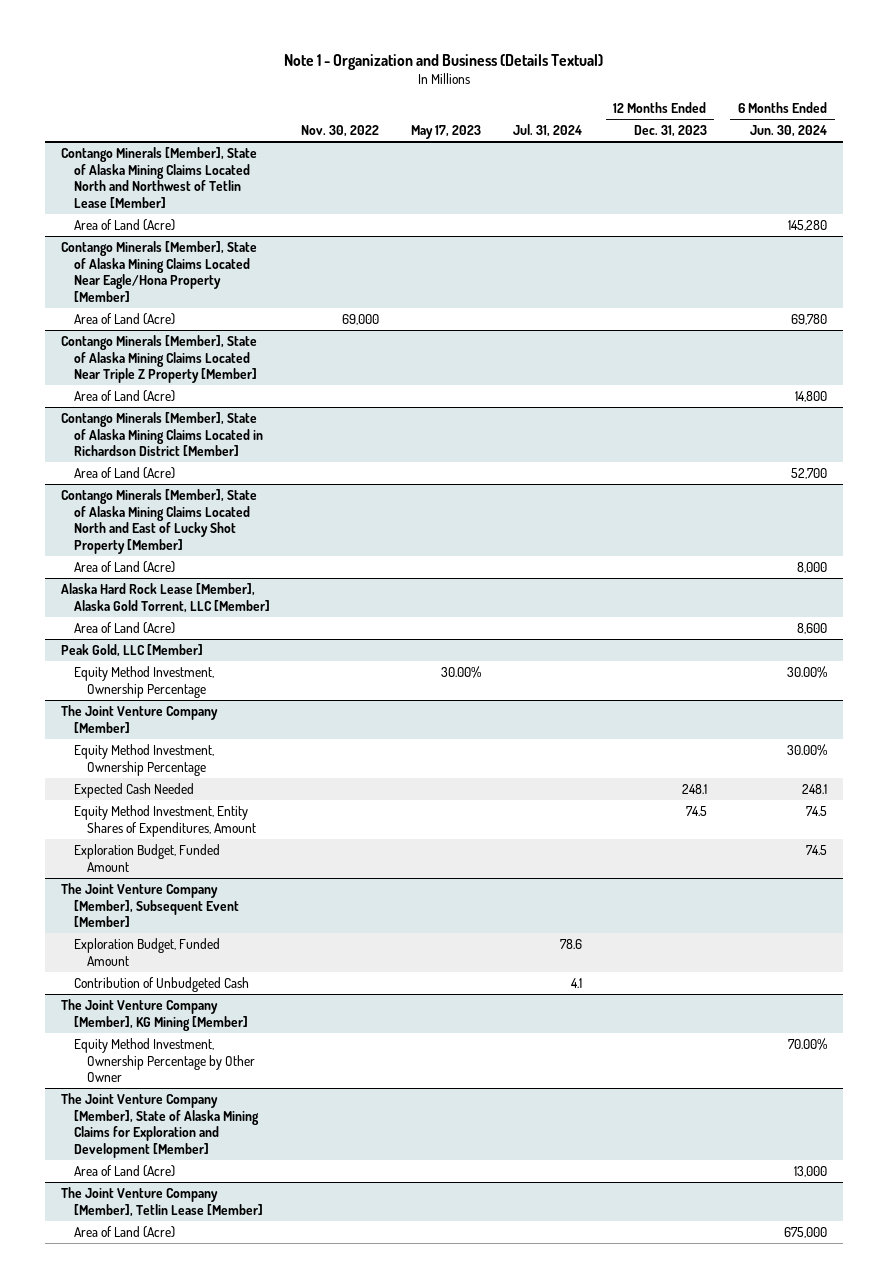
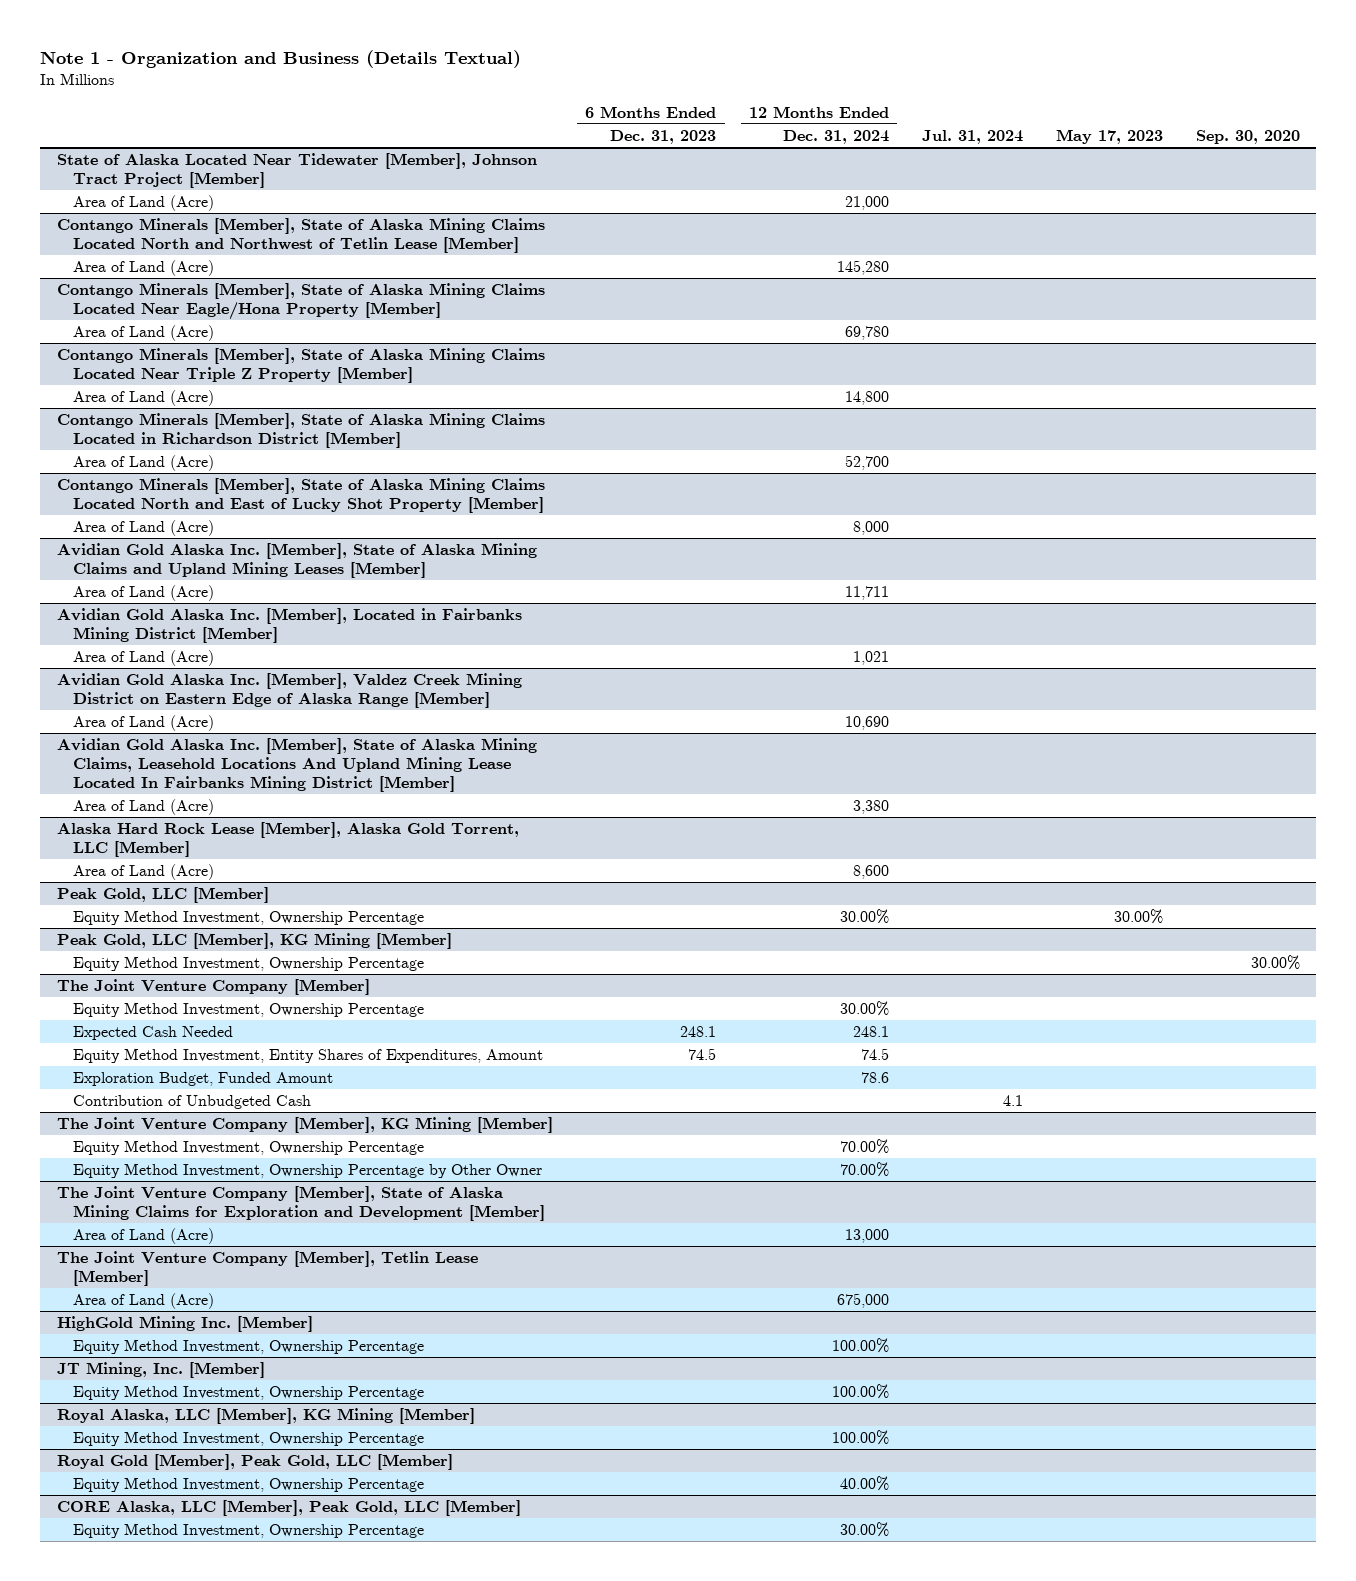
- | Nov. 30, 2022 | May 17, 2023 | Jul. 31, 2024 | 12 Months Ended Dec. 31, 2023 | 6 Months Ended Jun. 30, 2024
+ | 6 Months Ended Dec. 31, 2023 | 12 Months Ended Dec. 31, 2024 | Jul. 31, 2024 | May 17, 2023 | Sep. 30, 2020
+ State of Alaska Located Near Tidewater [Member], Johnson Tract Project [Member]
+ Area of Land (Acre) | | 21,000 | | |
+ Avidian Gold Alaska Inc. [Member], State of Alaska Mining Claims and Upland Mining Leases [Member]
+ Area of Land (Acre) | | 11,711 | | |
+ Avidian Gold Alaska Inc. [Member], Located in Fairbanks Mining District [Member]
+ Area of Land (Acre) | | 1,021 | | |
+ Avidian Gold Alaska Inc. [Member], Valdez Creek Mining District on Eastern Edge of Alaska Range [Member]
+ Area of Land (Acre) | | 10,690 | | |
+ Avidian Gold Alaska Inc. [Member], State of Alaska Mining Claims, Leasehold Locations And Upland Mining Lease Located In Fairbanks Mining District [Member]
+ Area of Land (Acre) | | 3,380 | | |
+ Peak Gold, LLC [Member], KG Mining [Member]
+ Equity Method Investment, Ownership Percentage | | | | | 30.00%
- The Joint Venture Company [Member], Subsequent Event [Member]
- Exploration Budget, Funded Amount | | | 78.6 | |
- Contribution of Unbudgeted Cash | | | 4.1 | |
@ The Joint Venture Company [Member]
+ Contribution of Unbudgeted Cash | | | 4.1 | |
@ The Joint Venture Company [Member], KG Mining [Member]
+ Equity Method Investment, Ownership Percentage | | 70.00% | | |
+ HighGold Mining Inc. [Member]
+ Equity Method Investment, Ownership Percentage | | 100.00% | | |
+ JT Mining, Inc. [Member]
+ Equity Method Investment, Ownership Percentage | | 100.00% | | |
+ Royal Alaska, LLC [Member], KG Mining [Member]
+ Equity Method Investment, Ownership Percentage | | 100.00% | | |
+ Royal Gold [Member], Peak Gold, LLC [Member]
+ Equity Method Investment, Ownership Percentage | | 40.00% | | |
+ CORE Alaska, LLC [Member], Peak Gold, LLC [Member]
+ Equity Method Investment, Ownership Percentage | | 30.00% | | |

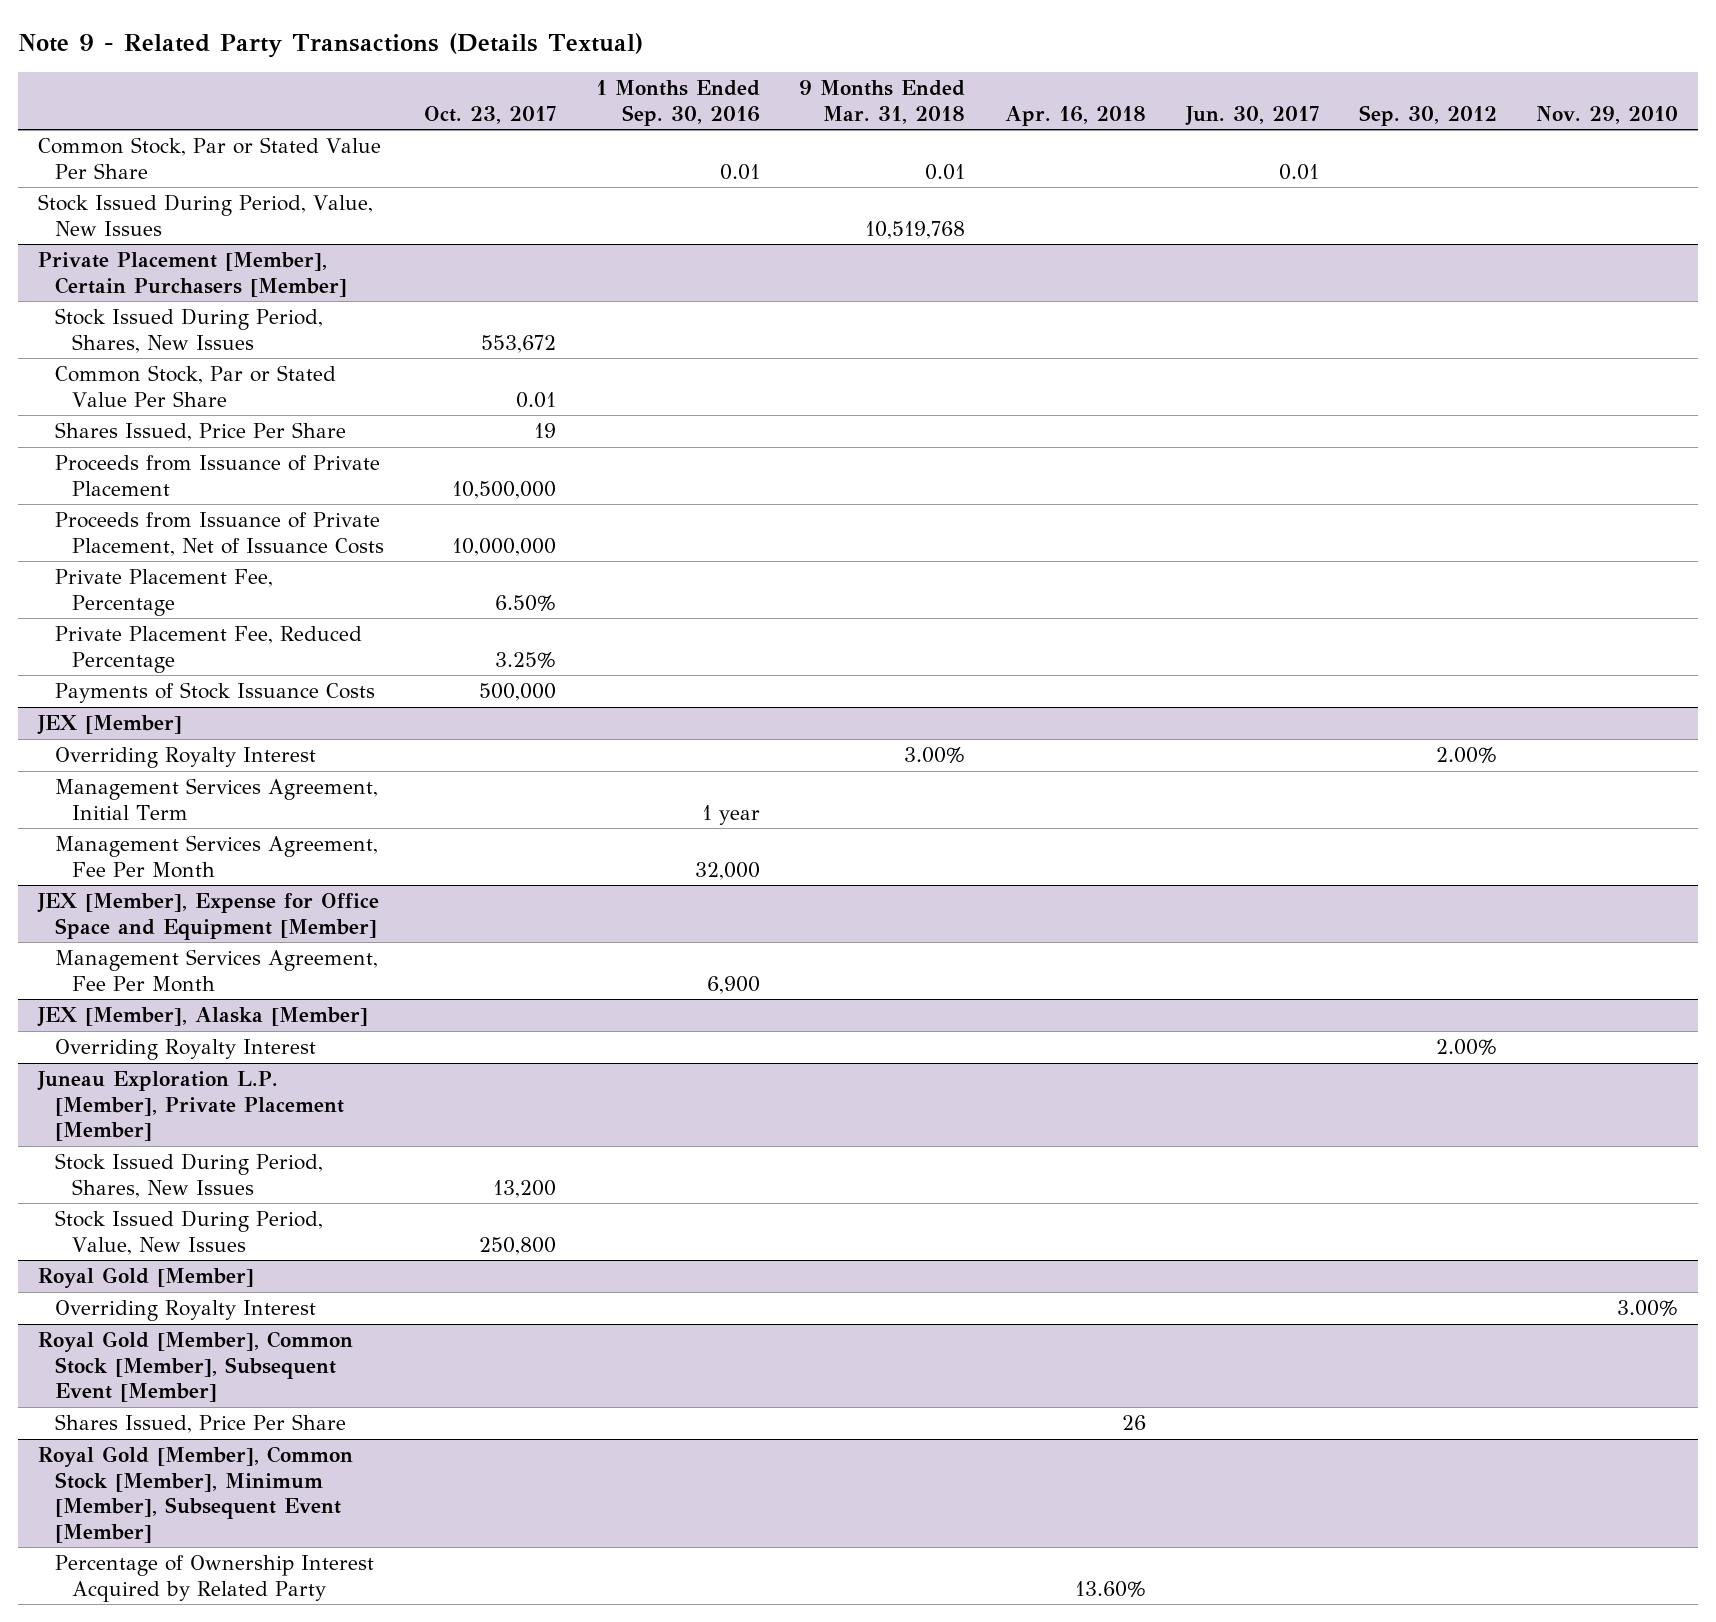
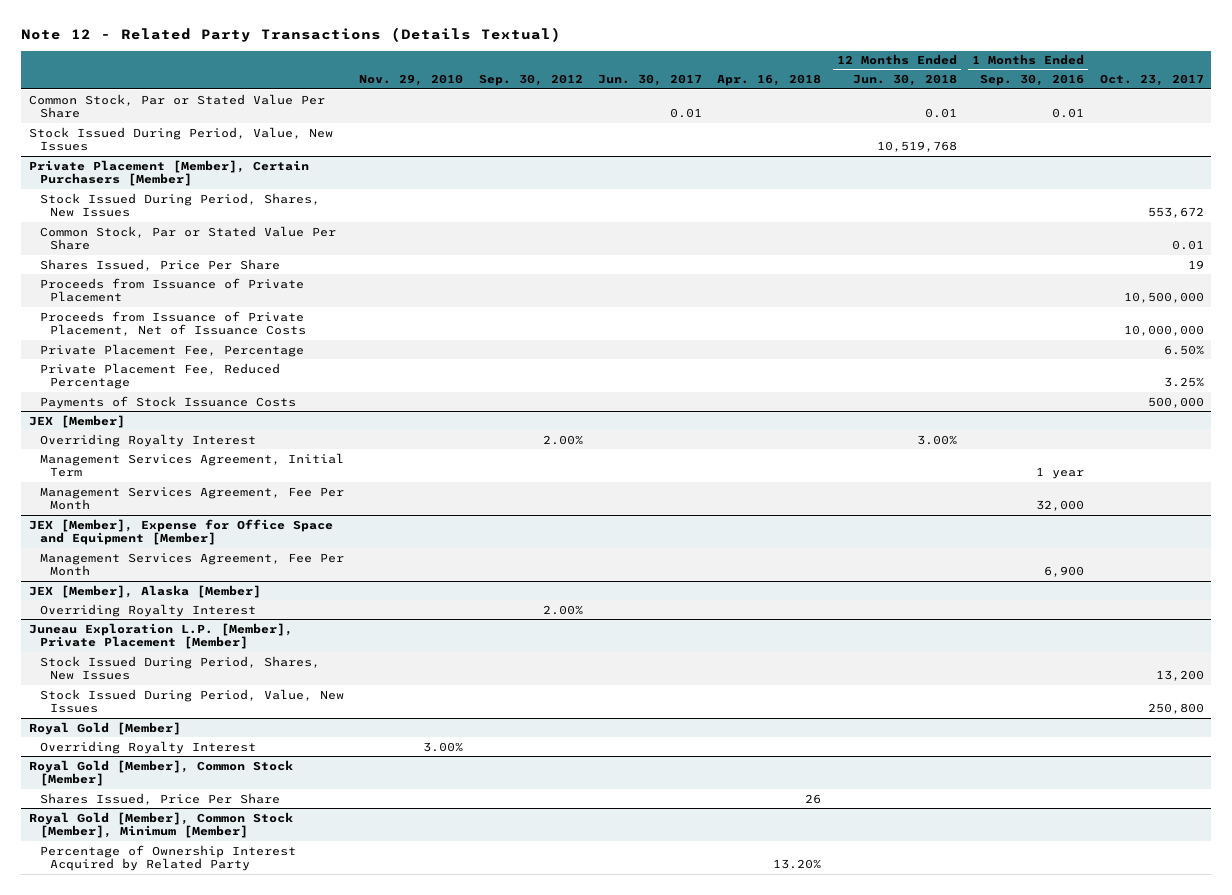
- Note 9 - Related Party Transactions (Details Textual)
+ Note 12 - Related Party Transactions (Details Textual)
- | Oct. 23, 2017 | 1 Months Ended Sep. 30, 2016 | 9 Months Ended Mar. 31, 2018 | Apr. 16, 2018 | Jun. 30, 2017 | Sep. 30, 2012 | Nov. 29, 2010
+ | Nov. 29, 2010 | Sep. 30, 2012 | Jun. 30, 2017 | Apr. 16, 2018 | 12 Months Ended Jun. 30, 2018 | 1 Months Ended Sep. 30, 2016 | Oct. 23, 2017
- Royal Gold [Member], Common Stock [Member], Subsequent Event [Member]
+ Royal Gold [Member], Common Stock [Member]
- Royal Gold [Member], Common Stock [Member], Minimum [Member], Subsequent Event [Member]
- Percentage of Ownership Interest Acquired by Related Party | | | | 13.60% | | |
+ Royal Gold [Member], Common Stock [Member], Minimum [Member]
+ Percentage of Ownership Interest Acquired by Related Party | | | | 13.20% | | |

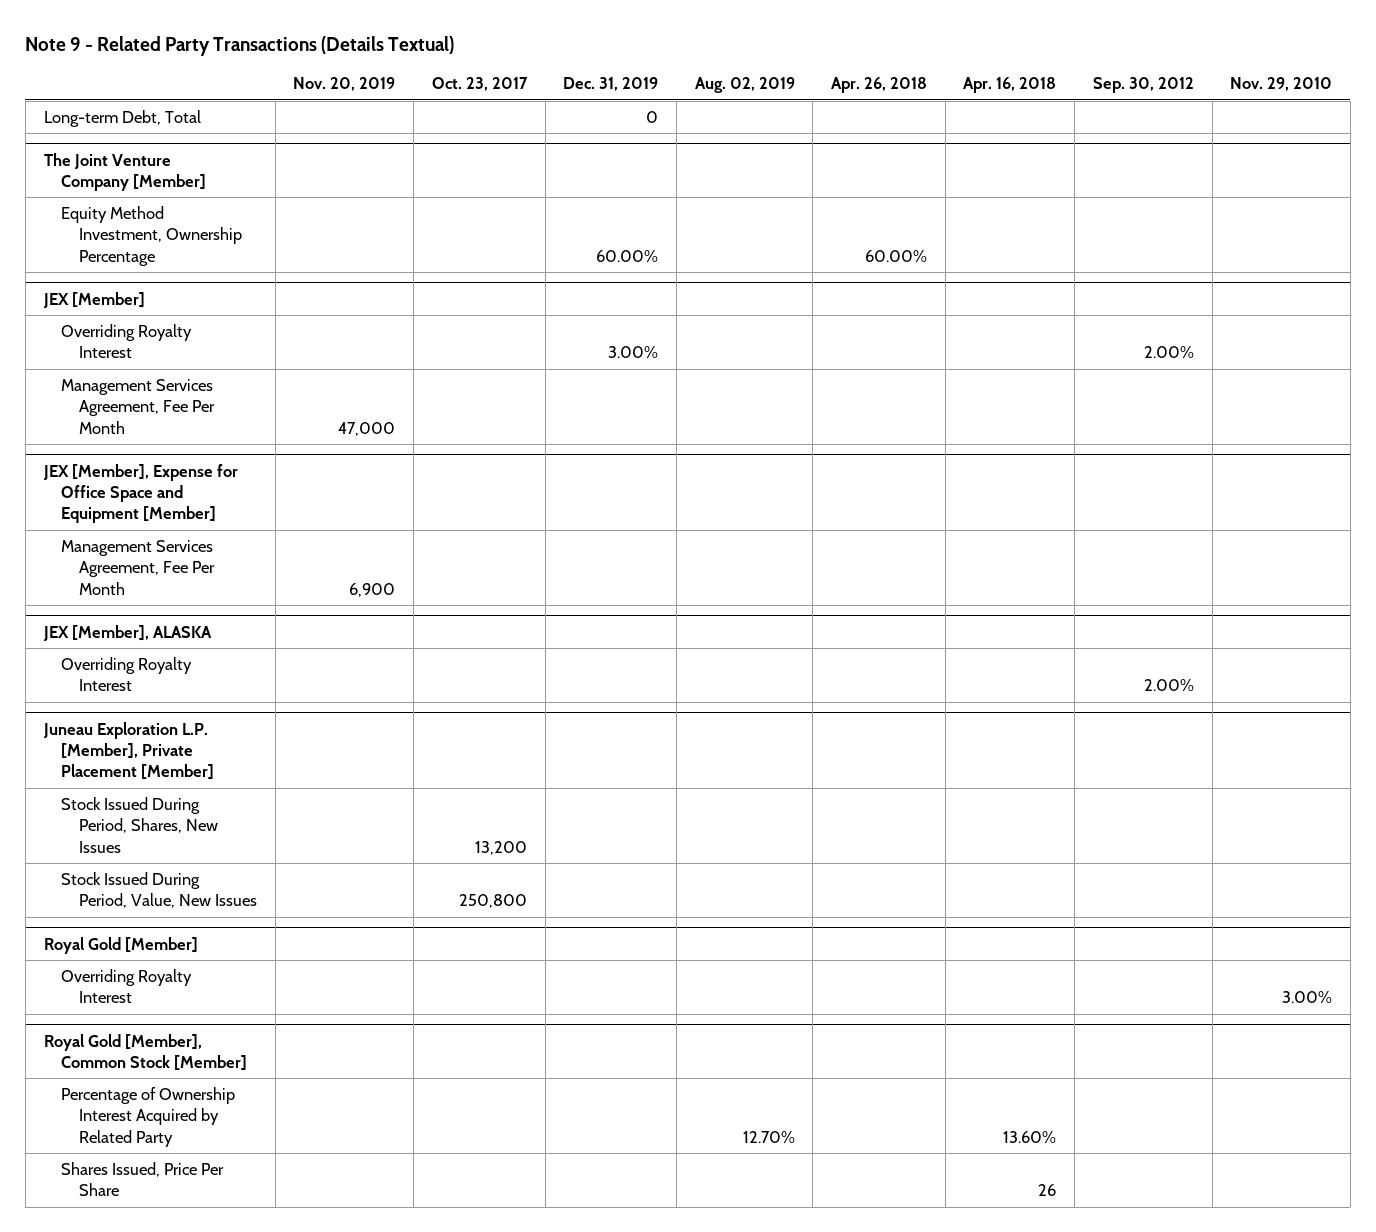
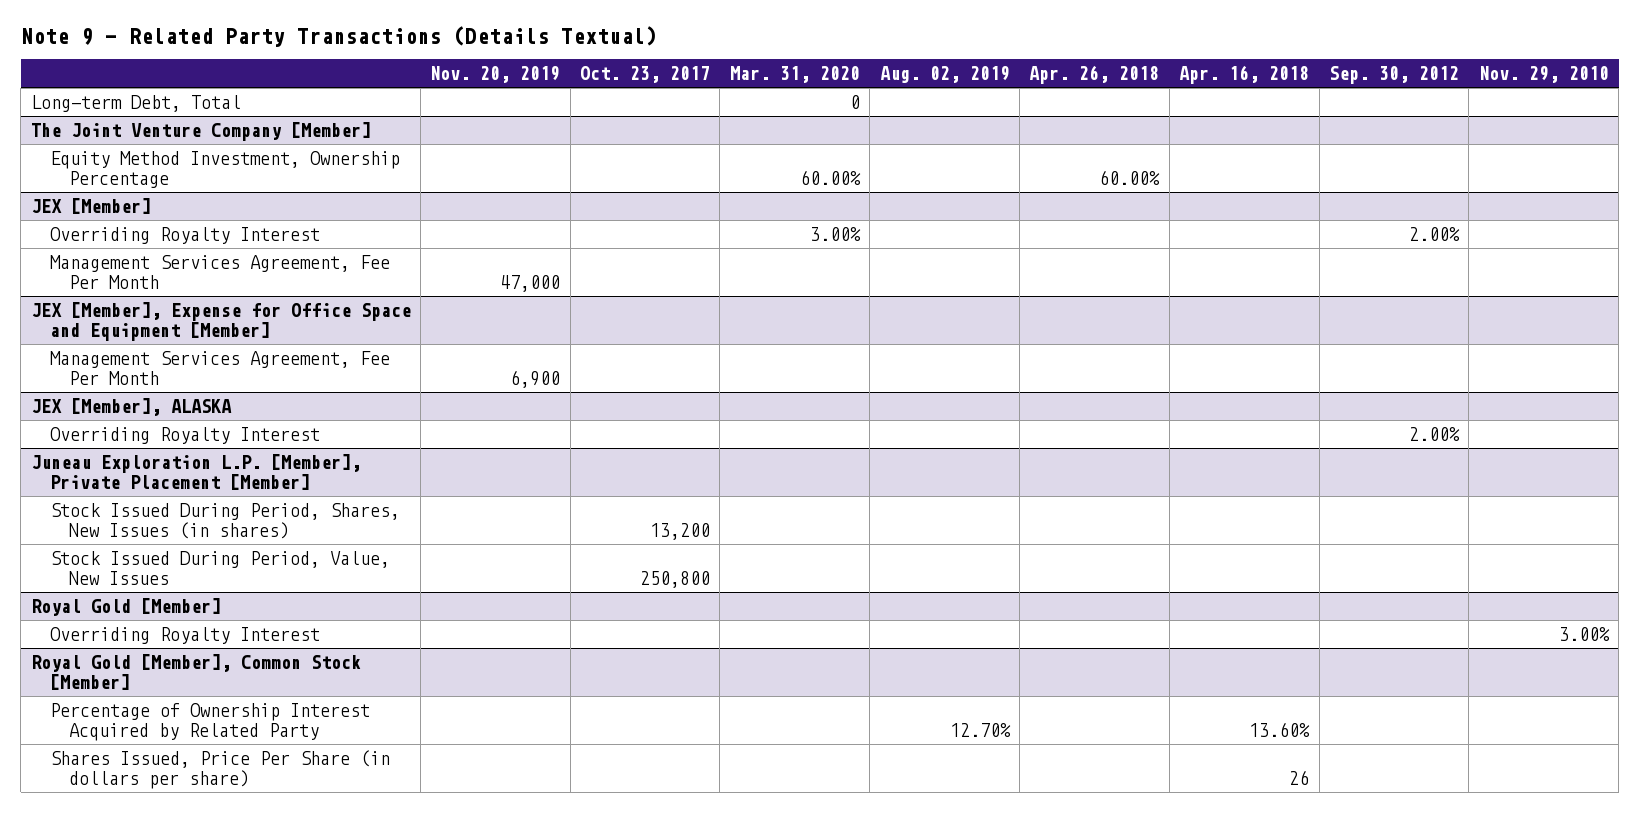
- | Nov. 20, 2019 | Oct. 23, 2017 | Dec. 31, 2019 | Aug. 02, 2019 | Apr. 26, 2018 | Apr. 16, 2018 | Sep. 30, 2012 | Nov. 29, 2010
+ | Nov. 20, 2019 | Oct. 23, 2017 | Mar. 31, 2020 | Aug. 02, 2019 | Apr. 26, 2018 | Apr. 16, 2018 | Sep. 30, 2012 | Nov. 29, 2010
@ Juneau Exploration L.P. [Member], Private Placement [Member]
- Stock Issued During Period, Shares, New Issues | | 13,200 | | | | | |
+ Stock Issued During Period, Shares, New Issues (in shares) | | 13,200 | | | | | |
@ Royal Gold [Member], Common Stock [Member]
- Shares Issued, Price Per Share | | | | | | 26 | |
+ Shares Issued, Price Per Share (in dollars per share) | | | | | | 26 | |

